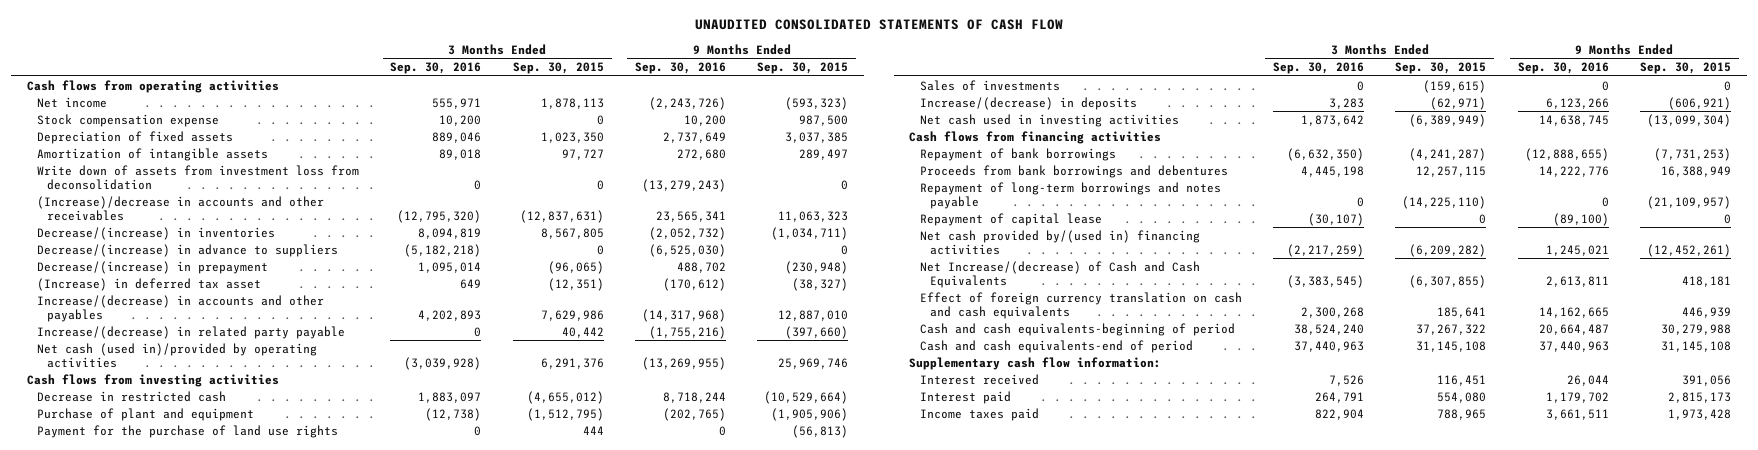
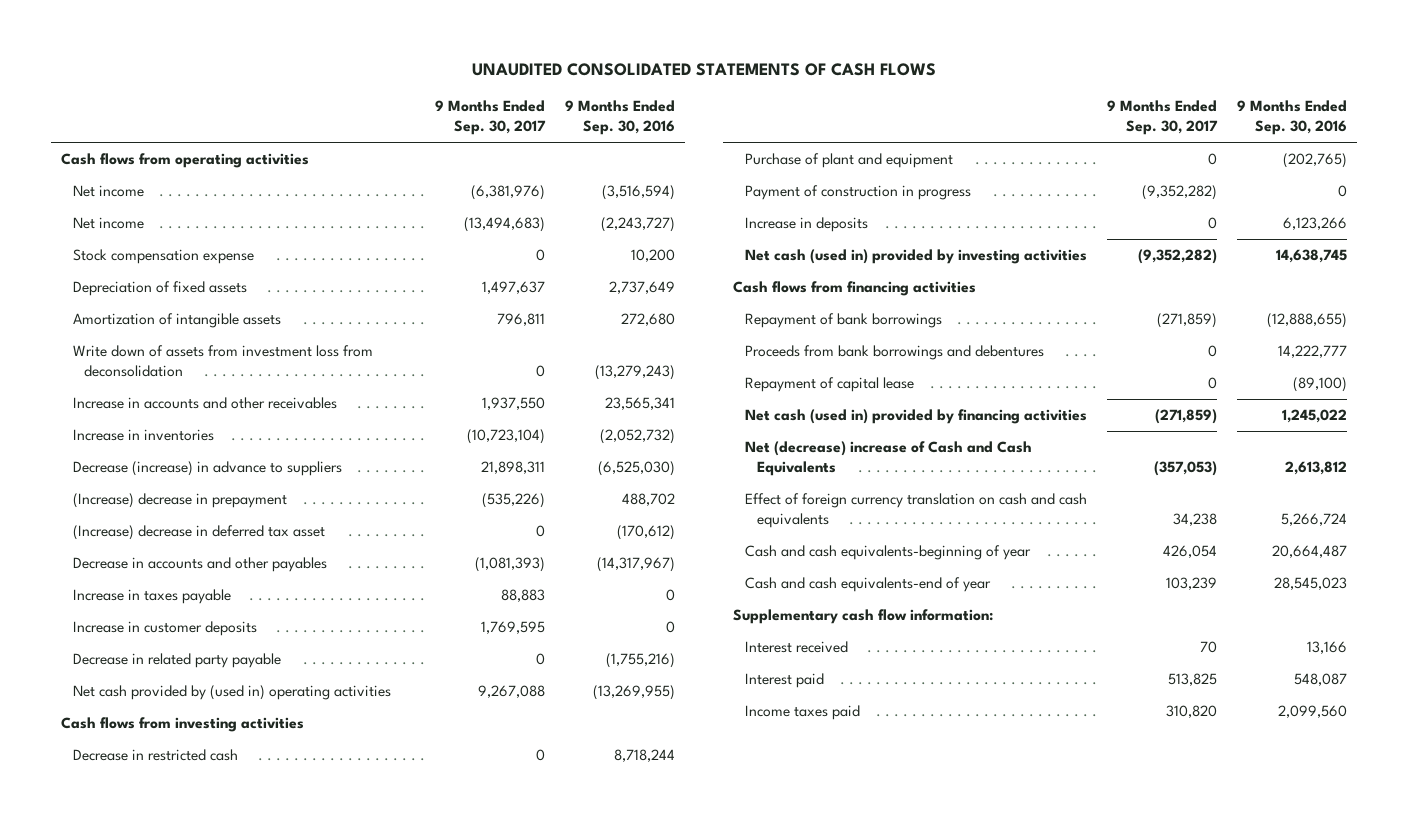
- UNAUDITED CONSOLIDATED STATEMENTS OF CASH FLOW
+ UNAUDITED CONSOLIDATED STATEMENTS OF CASH FLOWS
- | 3 Months Ended Sep. 30, 2016 | 3 Months Ended Sep. 30, 2015 | 9 Months Ended Sep. 30, 2016 | 9 Months Ended Sep. 30, 2015
+ | 9 Months Ended Sep. 30, 2017 | 9 Months Ended Sep. 30, 2016
- Net income | 555,971 | 1,878,113 | (2,243,726) | (593,323)
+ Net income | (6,381,976) | (3,516,594)
+ Net income | (13,494,683) | (2,243,727)
- (Increase)/decrease in accounts and other receivables | (12,795,320) | (12,837,631) | 23,565,341 | 11,063,323
- Decrease/(increase) in inventories | 8,094,819 | 8,567,805 | (2,052,732) | (1,034,711)
- Decrease/(increase) in advance to suppliers | (5,182,218) | 0 | (6,525,030) | 0
- Decrease/(increase) in prepayment | 1,095,014 | (96,065) | 488,702 | (230,948)
- (Increase) in deferred tax asset | 649 | (12,351) | (170,612) | (38,327)
- Increase/(decrease) in accounts and other payables | 4,202,893 | 7,629,986 | (14,317,968) | 12,887,010
- Increase/(decrease) in related party payable | 0 | 40,442 | (1,755,216) | (397,660)
- Net cash (used in)/provided by operating activities | (3,039,928) | 6,291,376 | (13,269,955) | 25,969,746
+ Increase in accounts and other receivables | 1,937,550 | 23,565,341
+ Increase in inventories | (10,723,104) | (2,052,732)
+ Decrease (increase) in advance to suppliers | 21,898,311 | (6,525,030)
+ (Increase) decrease in prepayment | (535,226) | 488,702
+ (Increase) decrease in deferred tax asset | 0 | (170,612)
+ Decrease in accounts and other payables | (1,081,393) | (14,317,967)
+ Increase in taxes payable | 88,883 | 0
+ Increase in customer deposits | 1,769,595 | 0
+ Decrease in related party payable | 0 | (1,755,216)
+ Net cash provided by (used in) operating activities | 9,267,088 | (13,269,955)
- Payment for the purchase of land use rights | 0 | 444 | 0 | (56,813)
- Sales of investments | 0 | (159,615) | 0 | 0
- Increase/(decrease) in deposits | 3,283 | (62,971) | 6,123,266 | (606,921)
- Net cash used in investing activities | 1,873,642 | (6,389,949) | 14,638,745 | (13,099,304)
+ Payment of construction in progress | (9,352,282) | 0
+ Increase in deposits | 0 | 6,123,266
+ Net cash (used in) provided by investing activities | (9,352,282) | 14,638,745
- Proceeds from bank borrowings and debentures | 4,445,198 | 12,257,115 | 14,222,776 | 16,388,949
- Repayment of long-term borrowings and notes payable | 0 | (14,225,110) | 0 | (21,109,957)
+ Proceeds from bank borrowings and debentures | 0 | 14,222,777
- Net cash provided by/(used in) financing activities | (2,217,259) | (6,209,282) | 1,245,021 | (12,452,261)
- Net Increase/(decrease) of Cash and Cash Equivalents | (3,383,545) | (6,307,855) | 2,613,811 | 418,181
- Effect of foreign currency translation on cash and cash equivalents | 2,300,268 | 185,641 | 14,162,665 | 446,939
- Cash and cash equivalents-beginning of period | 38,524,240 | 37,267,322 | 20,664,487 | 30,279,988
- Cash and cash equivalents-end of period | 37,440,963 | 31,145,108 | 37,440,963 | 31,145,108
+ Net cash (used in) provided by financing activities | (271,859) | 1,245,022
+ Net (decrease) increase of Cash and Cash Equivalents | (357,053) | 2,613,812
+ Effect of foreign currency translation on cash and cash equivalents | 34,238 | 5,266,724
+ Cash and cash equivalents-beginning of year | 426,054 | 20,664,487
+ Cash and cash equivalents-end of year | 103,239 | 28,545,023
- Interest received | 7,526 | 116,451 | 26,044 | 391,056
- Interest paid | 264,791 | 554,080 | 1,179,702 | 2,815,173
- Income taxes paid | 822,904 | 788,965 | 3,661,511 | 1,973,428
+ Interest received | 70 | 13,166
+ Interest paid | 513,825 | 548,087
+ Income taxes paid | 310,820 | 2,099,560

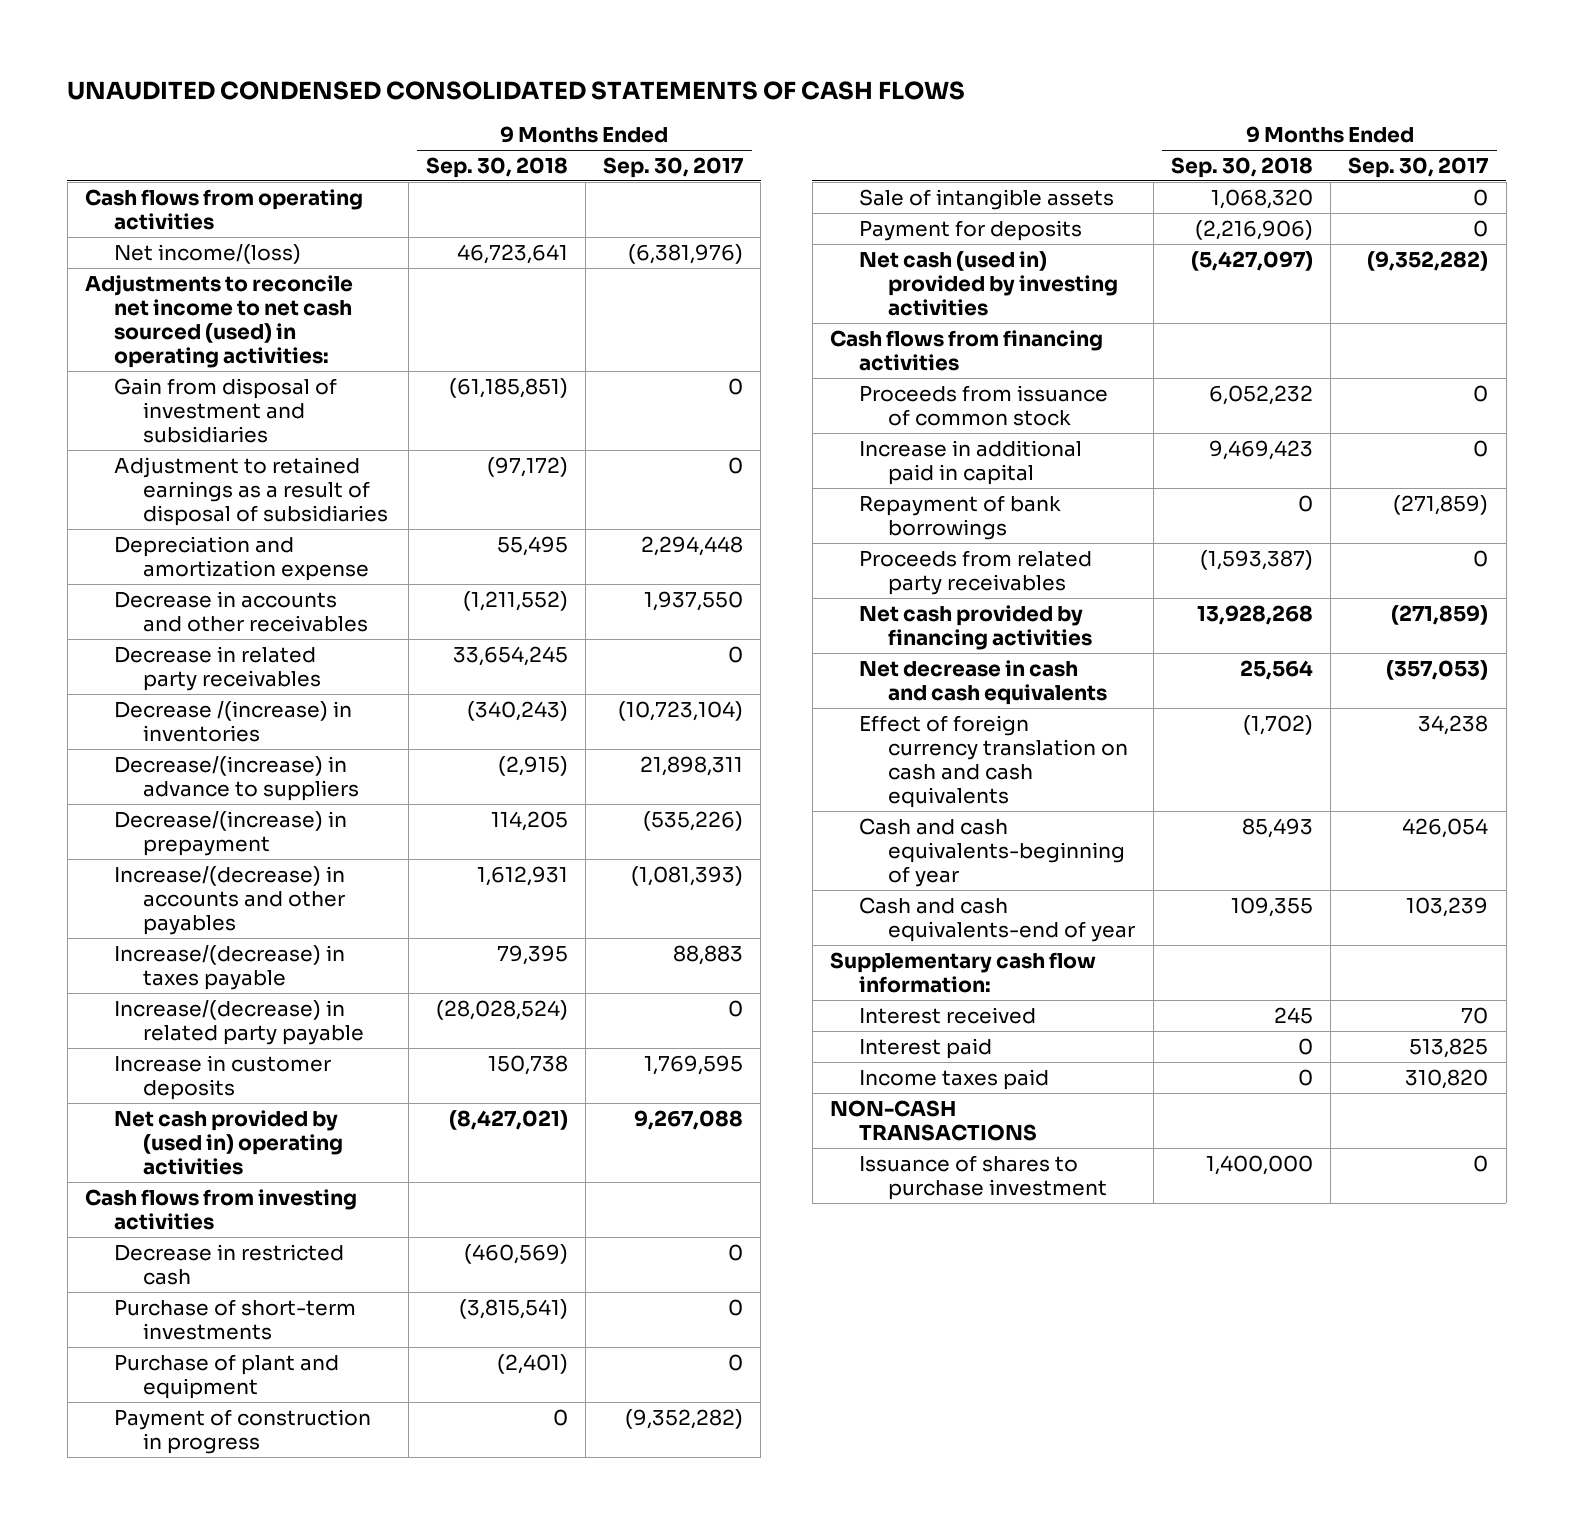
- UNAUDITED CONSOLIDATED STATEMENTS OF CASH FLOWS
+ UNAUDITED CONDENSED CONSOLIDATED STATEMENTS OF CASH FLOWS
- | 9 Months Ended Sep. 30, 2017 | 9 Months Ended Sep. 30, 2016
+ | 9 Months Ended Sep. 30, 2018 | 9 Months Ended Sep. 30, 2017
- Net income | (6,381,976) | (3,516,594)
- Net income | (13,494,683) | (2,243,727)
- Stock compensation expense | 0 | 10,200
- Depreciation of fixed assets | 1,497,637 | 2,737,649
- Amortization of intangible assets | 796,811 | 272,680
- Write down of assets from investment loss from deconsolidation | 0 | (13,279,243)
- Increase in accounts and other receivables | 1,937,550 | 23,565,341
- Increase in inventories | (10,723,104) | (2,052,732)
- Decrease (increase) in advance to suppliers | 21,898,311 | (6,525,030)
- (Increase) decrease in prepayment | (535,226) | 488,702
- (Increase) decrease in deferred tax asset | 0 | (170,612)
- Decrease in accounts and other payables | (1,081,393) | (14,317,967)
- Increase in taxes payable | 88,883 | 0
+ Net income/(loss) | 46,723,641 | (6,381,976)
+ Adjustments to reconcile net income to net cash sourced (used) in operating activities:
+ Gain from disposal of investment and subsidiaries | (61,185,851) | 0
+ Adjustment to retained earnings as a result of disposal of subsidiaries | (97,172) | 0
+ Depreciation and amortization expense | 55,495 | 2,294,448
+ Decrease in accounts and other receivables | (1,211,552) | 1,937,550
+ Decrease in related party receivables | 33,654,245 | 0
+ Decrease /(increase) in inventories | (340,243) | (10,723,104)
+ Decrease/(increase) in advance to suppliers | (2,915) | 21,898,311
+ Decrease/(increase) in prepayment | 114,205 | (535,226)
+ Increase/(decrease) in accounts and other payables | 1,612,931 | (1,081,393)
+ Increase/(decrease) in taxes payable | 79,395 | 88,883
+ Increase/(decrease) in related party payable | (28,028,524) | 0
- Decrease in related party payable | 0 | (1,755,216)
+ Purchase of short-term investments | (3,815,541) | 0
- Increase in deposits | 0 | 6,123,266
+ Sale of intangible assets | 1,068,320 | 0
+ Payment for deposits | (2,216,906) | 0
+ Proceeds from issuance of common stock | 6,052,232 | 0
+ Increase in additional paid in capital | 9,469,423 | 0
- Proceeds from bank borrowings and debentures | 0 | 14,222,777
- Repayment of capital lease | 0 | (89,100)
- Net cash (used in) provided by financing activities | (271,859) | 1,245,022
- Net (decrease) increase of Cash and Cash Equivalents | (357,053) | 2,613,812
+ Proceeds from related party receivables | (1,593,387) | 0
+ Net cash provided by financing activities | 13,928,268 | (271,859)
+ Net decrease in cash and cash equivalents | 25,564 | (357,053)
+ NON-CASH TRANSACTIONS
+ Issuance of shares to purchase investment | 1,400,000 | 0

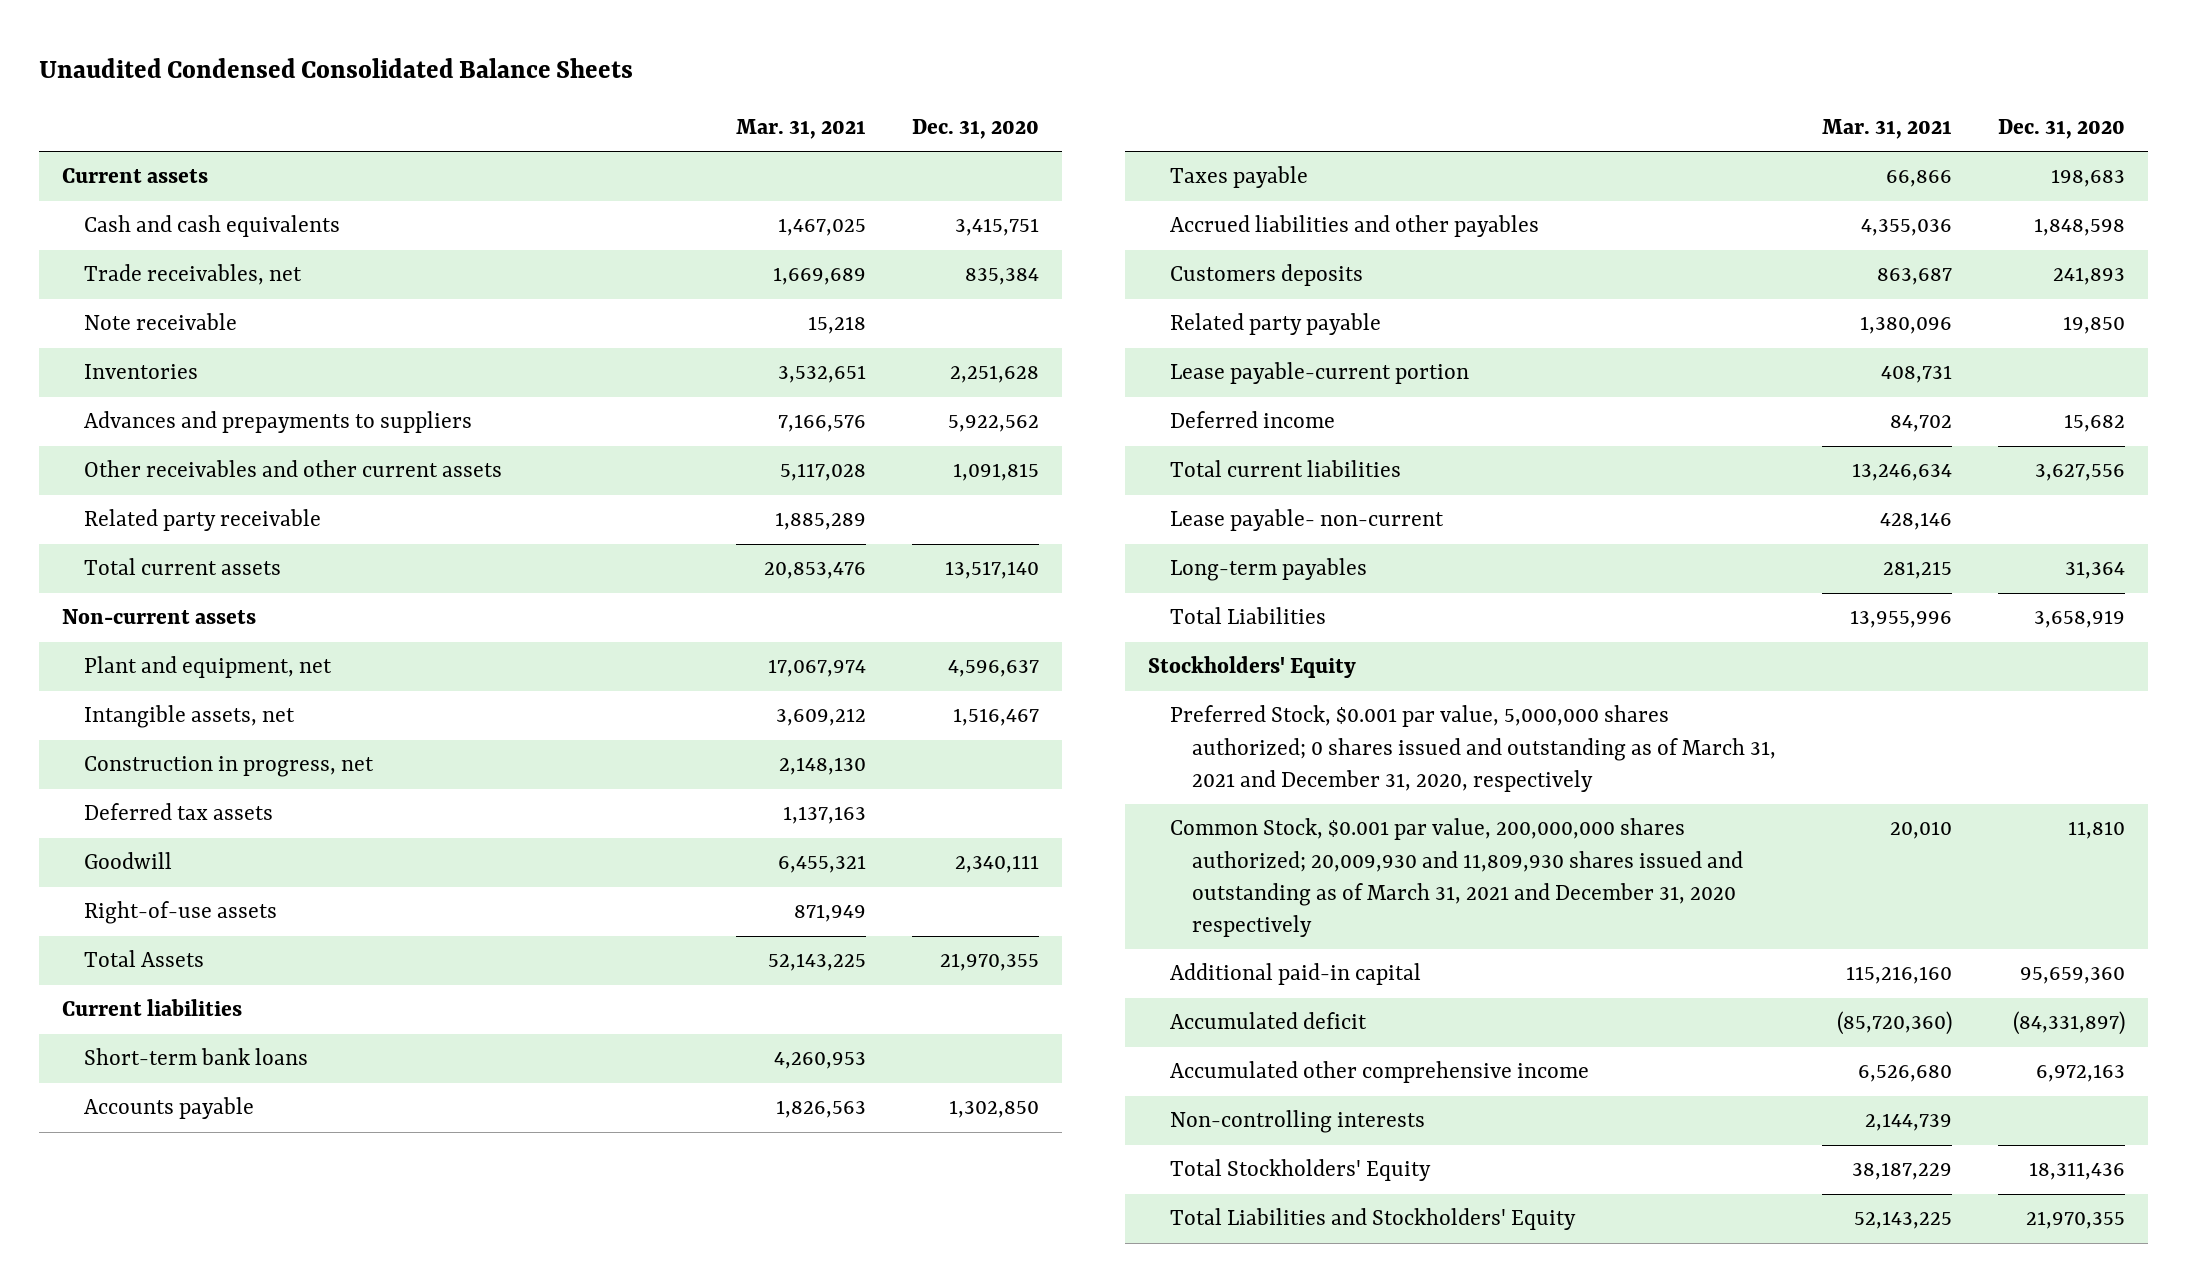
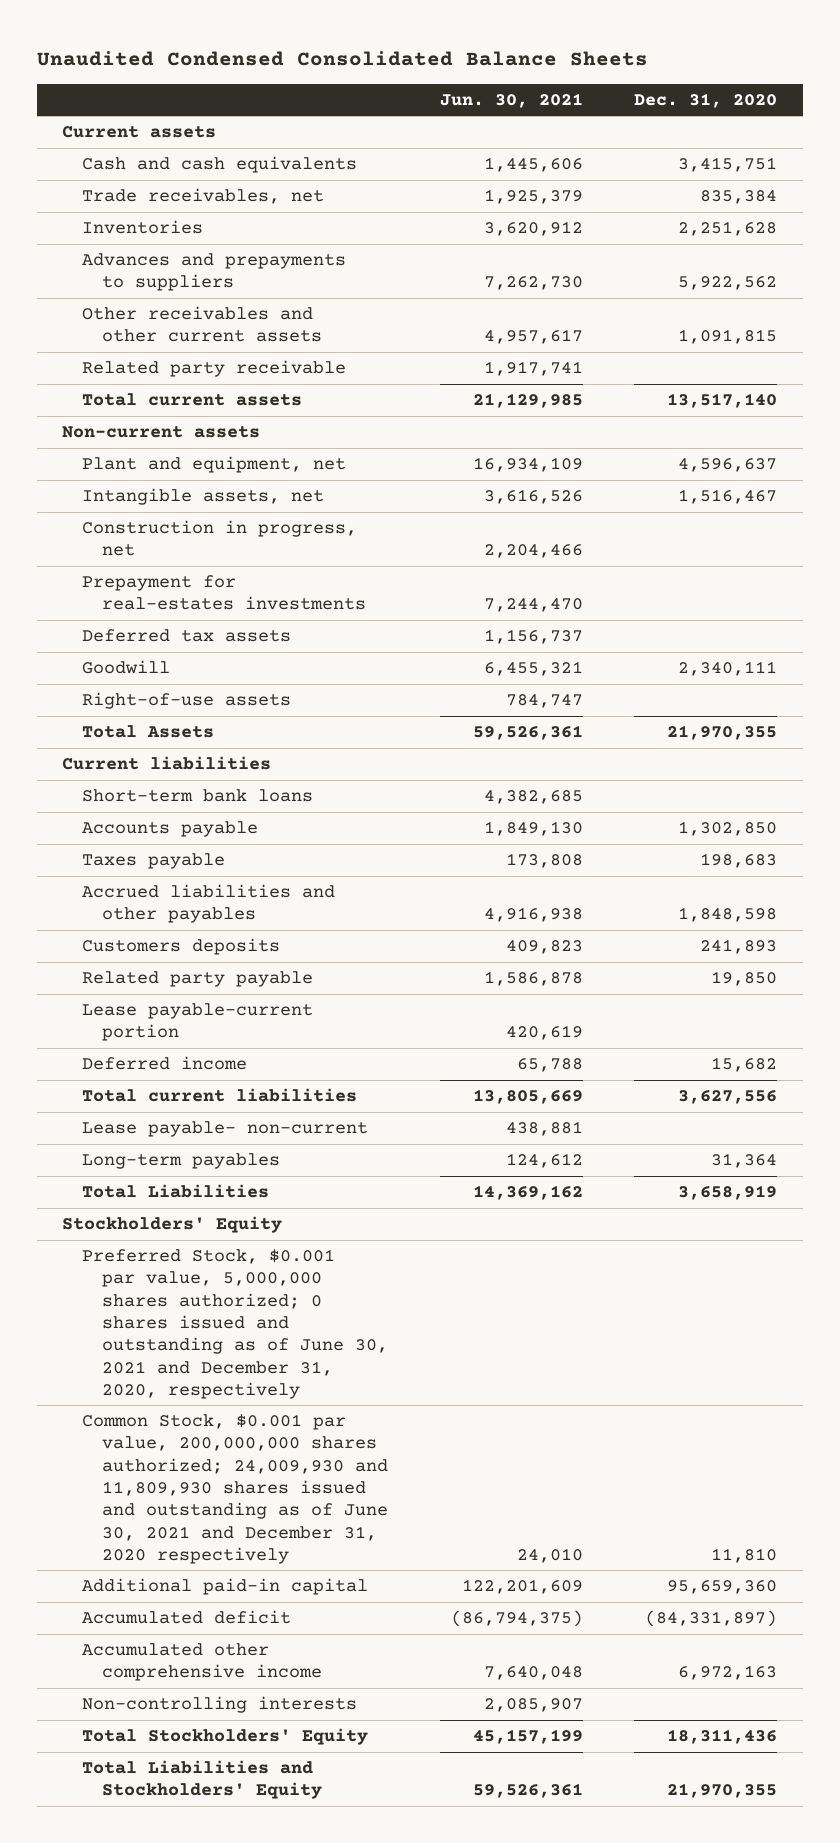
- | Mar. 31, 2021 | Dec. 31, 2020
+ | Jun. 30, 2021 | Dec. 31, 2020
- Note receivable | 15,218 |
+ Prepayment for real-estates investments | 7,244,470 |
- Preferred Stock, $0.001 par value, 5,000,000 shares authorized; 0 shares issued and outstanding as of March 31, 2021 and December 31, 2020, respectively
- Common Stock, $0.001 par value, 200,000,000 shares authorized; 20,009,930 and 11,809,930 shares issued and outstanding as of March 31, 2021 and December 31, 2020 respectively | 20,010 | 11,810
+ Preferred Stock, $0.001 par value, 5,000,000 shares authorized; 0 shares issued and outstanding as of June 30, 2021 and December 31, 2020, respectively
+ Common Stock, $0.001 par value, 200,000,000 shares authorized; 24,009,930 and 11,809,930 shares issued and outstanding as of June 30, 2021 and December 31, 2020 respectively | 24,010 | 11,810

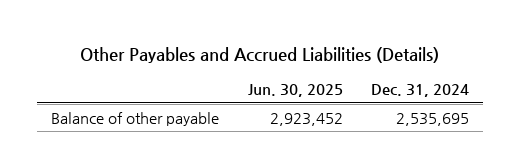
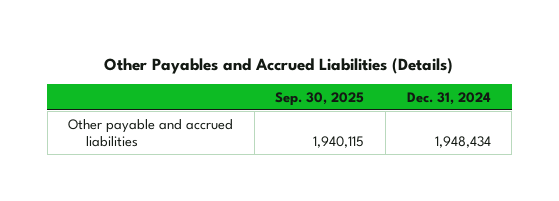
- | Jun. 30, 2025 | Dec. 31, 2024
+ | Sep. 30, 2025 | Dec. 31, 2024
- Balance of other payable | 2,923,452 | 2,535,695
+ Other payable and accrued liabilities | 1,940,115 | 1,948,434

